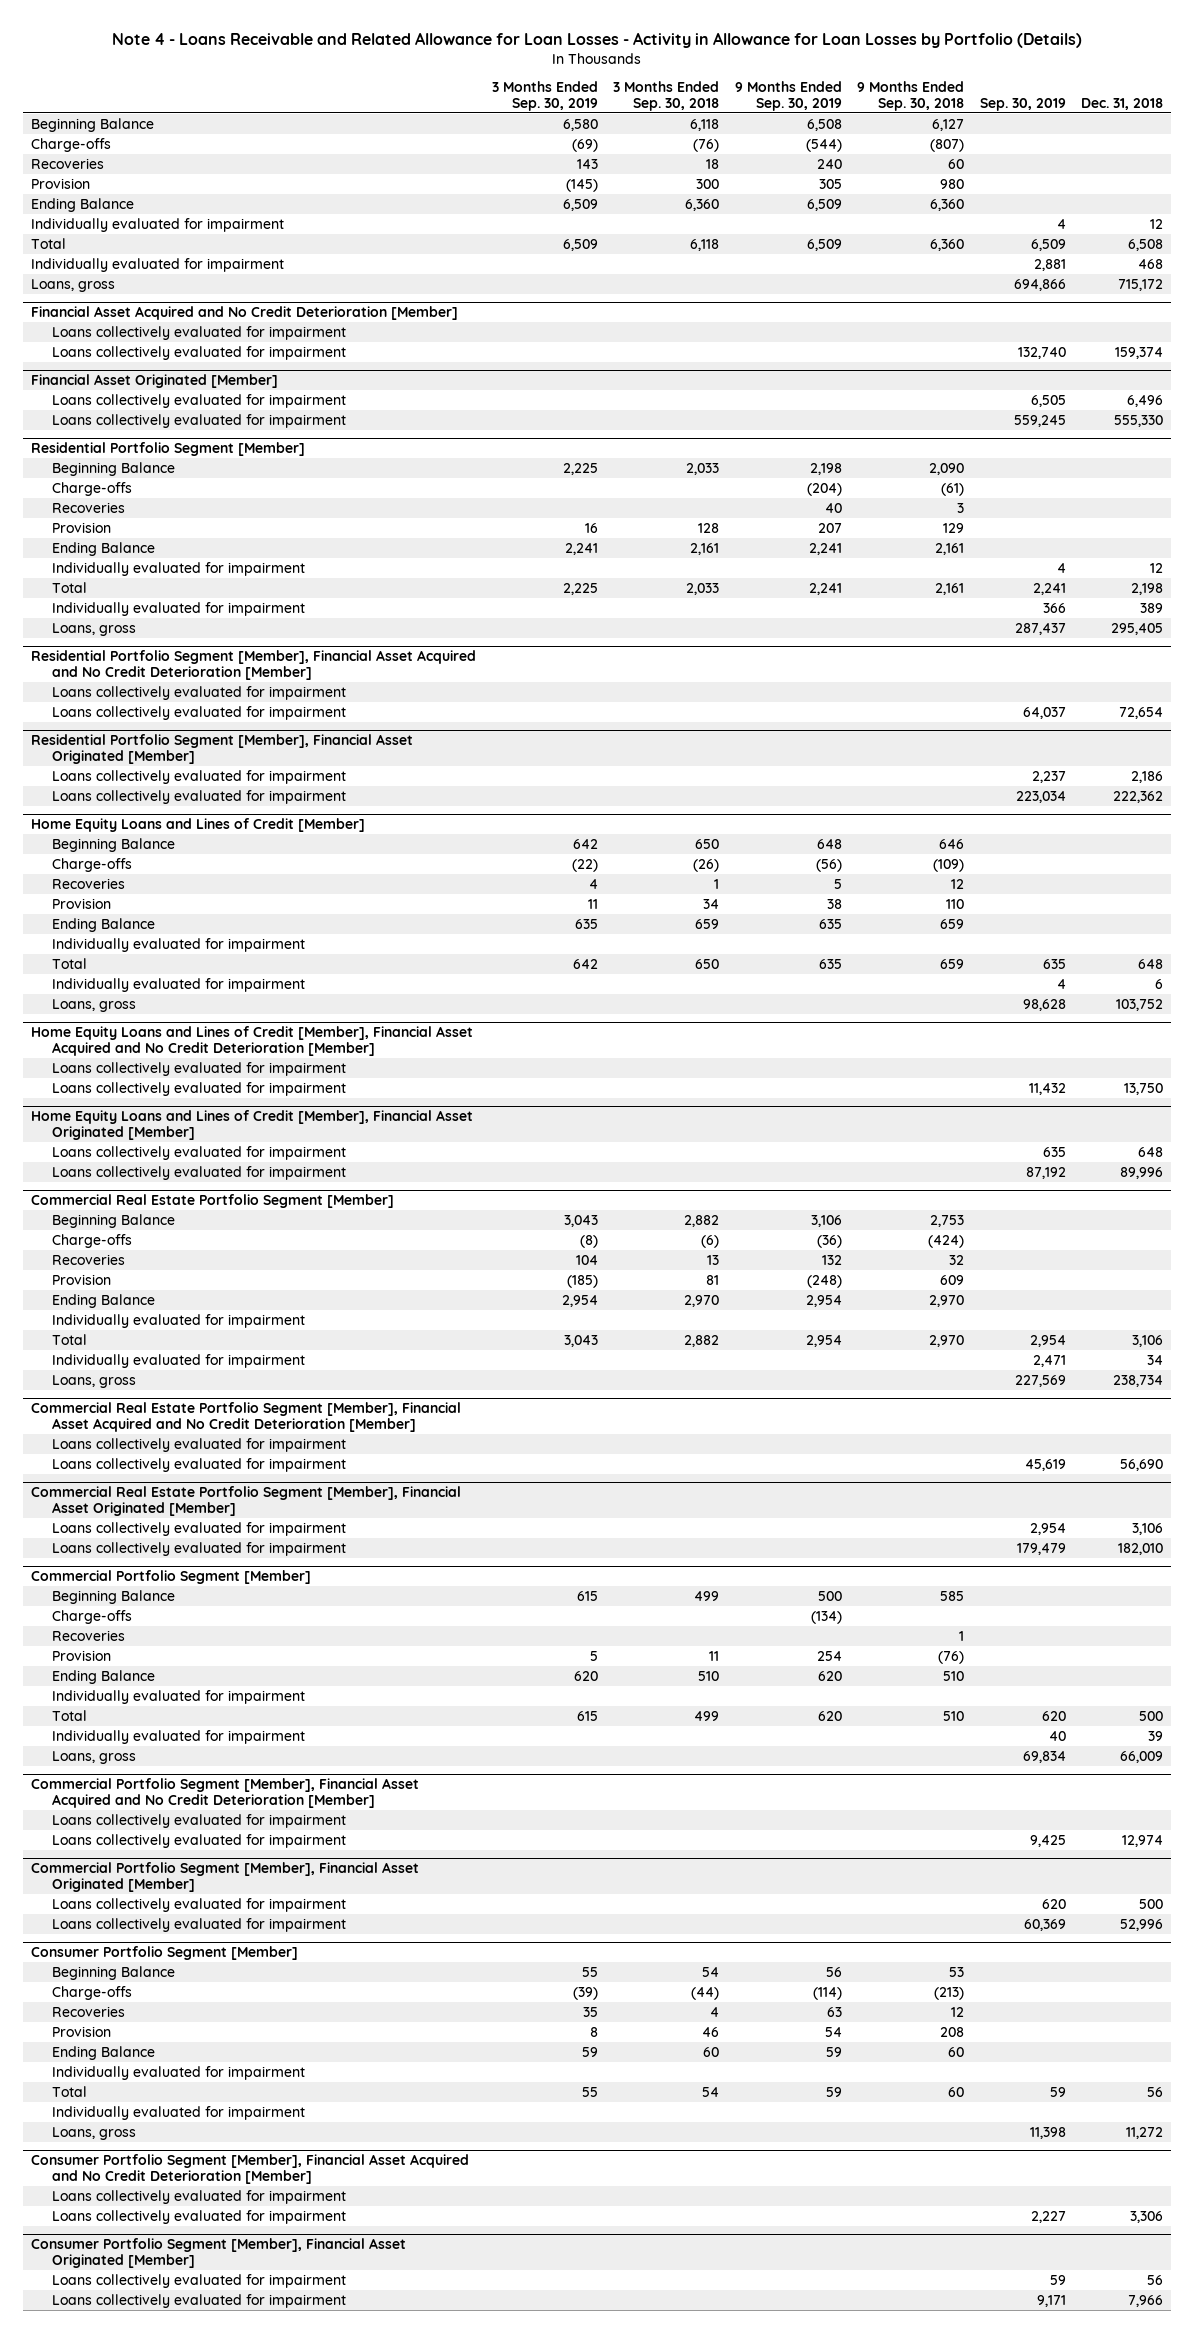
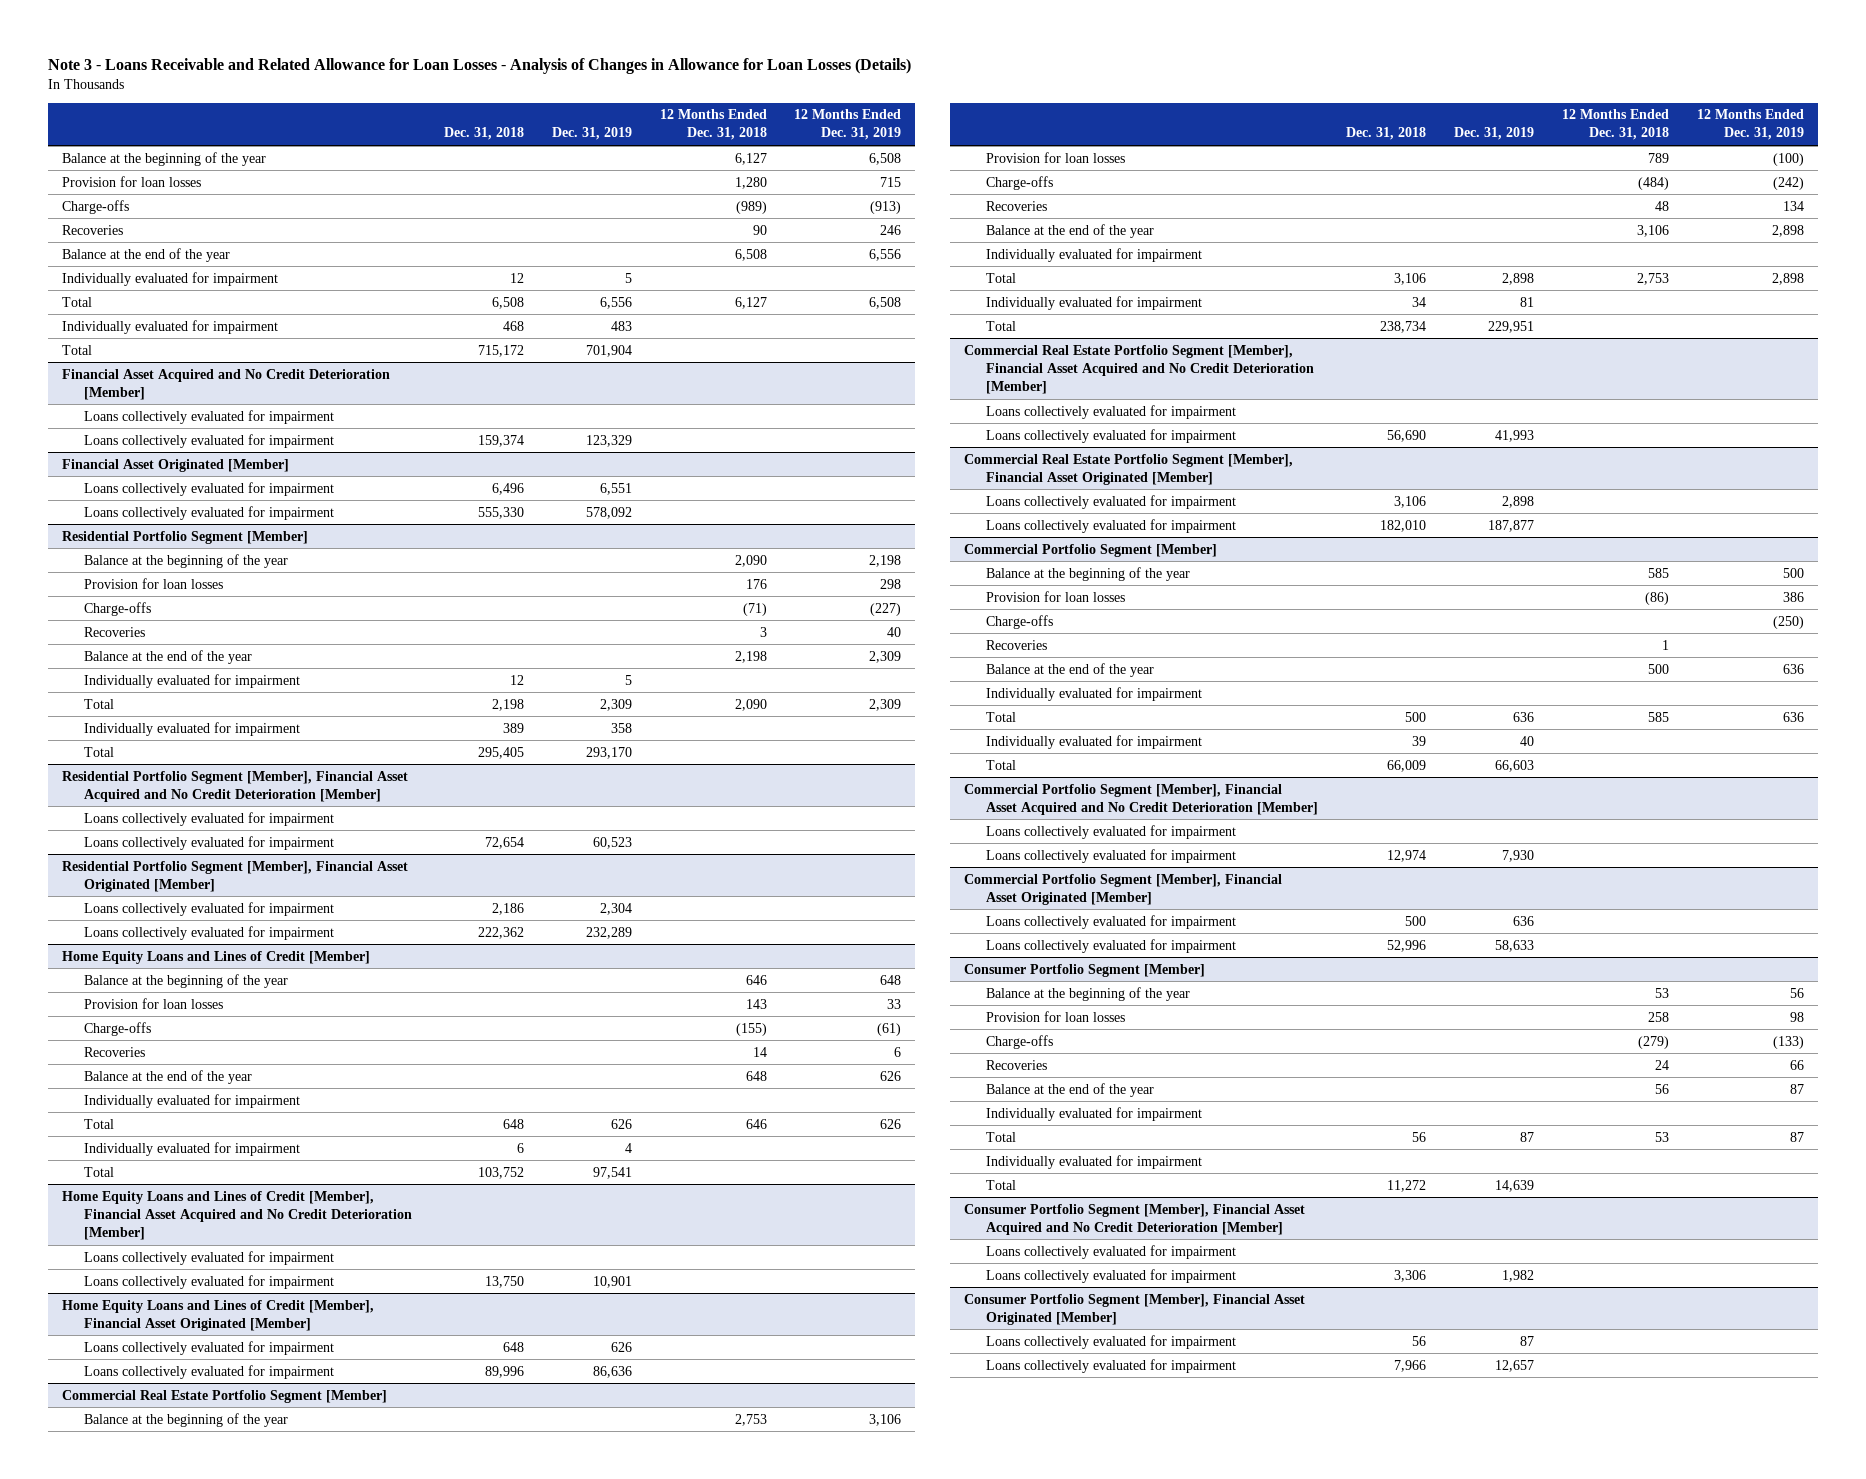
- Note 4 - Loans Receivable and Related Allowance for Loan Losses - Activity in Allowance for Loan Losses by Portfolio (Details)
+ Note 3 - Loans Receivable and Related Allowance for Loan Losses - Analysis of Changes in Allowance for Loan Losses (Details)
- | 3 Months Ended Sep. 30, 2019 | 3 Months Ended Sep. 30, 2018 | 9 Months Ended Sep. 30, 2019 | 9 Months Ended Sep. 30, 2018 | Sep. 30, 2019 | Dec. 31, 2018
+ | Dec. 31, 2018 | Dec. 31, 2019 | 12 Months Ended Dec. 31, 2018 | 12 Months Ended Dec. 31, 2019
- Beginning Balance | 6,580 | 6,118 | 6,508 | 6,127 | |
+ Balance at the beginning of the year | | | 6,127 | 6,508
+ Provision for loan losses | | | 1,280 | 715
- Provision | (145) | 300 | 305 | 980 | |
- Ending Balance | 6,509 | 6,360 | 6,509 | 6,360 | |
+ Balance at the end of the year | | | 6,508 | 6,556
- Loans, gross | | | | | 694,866 | 715,172
+ Total | 715,172 | 701,904 | |
@ Residential Portfolio Segment [Member]
- Beginning Balance | 2,225 | 2,033 | 2,198 | 2,090 | |
+ Balance at the beginning of the year | | | 2,090 | 2,198
+ Provision for loan losses | | | 176 | 298
- Provision | 16 | 128 | 207 | 129 | |
- Ending Balance | 2,241 | 2,161 | 2,241 | 2,161 | |
+ Balance at the end of the year | | | 2,198 | 2,309
- Loans, gross | | | | | 287,437 | 295,405
+ Total | 295,405 | 293,170 | |
@ Home Equity Loans and Lines of Credit [Member]
- Beginning Balance | 642 | 650 | 648 | 646 | |
+ Balance at the beginning of the year | | | 646 | 648
+ Provision for loan losses | | | 143 | 33
- Provision | 11 | 34 | 38 | 110 | |
- Ending Balance | 635 | 659 | 635 | 659 | |
+ Balance at the end of the year | | | 648 | 626
- Loans, gross | | | | | 98,628 | 103,752
+ Total | 103,752 | 97,541 | |
@ Commercial Real Estate Portfolio Segment [Member]
- Beginning Balance | 3,043 | 2,882 | 3,106 | 2,753 | |
+ Balance at the beginning of the year | | | 2,753 | 3,106
+ Provision for loan losses | | | 789 | (100)
- Provision | (185) | 81 | (248) | 609 | |
- Ending Balance | 2,954 | 2,970 | 2,954 | 2,970 | |
+ Balance at the end of the year | | | 3,106 | 2,898
- Loans, gross | | | | | 227,569 | 238,734
+ Total | 238,734 | 229,951 | |
@ Commercial Portfolio Segment [Member]
- Beginning Balance | 615 | 499 | 500 | 585 | |
+ Balance at the beginning of the year | | | 585 | 500
+ Provision for loan losses | | | (86) | 386
- Provision | 5 | 11 | 254 | (76) | |
- Ending Balance | 620 | 510 | 620 | 510 | |
+ Balance at the end of the year | | | 500 | 636
- Loans, gross | | | | | 69,834 | 66,009
+ Total | 66,009 | 66,603 | |
@ Consumer Portfolio Segment [Member]
- Beginning Balance | 55 | 54 | 56 | 53 | |
+ Balance at the beginning of the year | | | 53 | 56
+ Provision for loan losses | | | 258 | 98
- Provision | 8 | 46 | 54 | 208 | |
- Ending Balance | 59 | 60 | 59 | 60 | |
+ Balance at the end of the year | | | 56 | 87
- Loans, gross | | | | | 11,398 | 11,272
+ Total | 11,272 | 14,639 | |

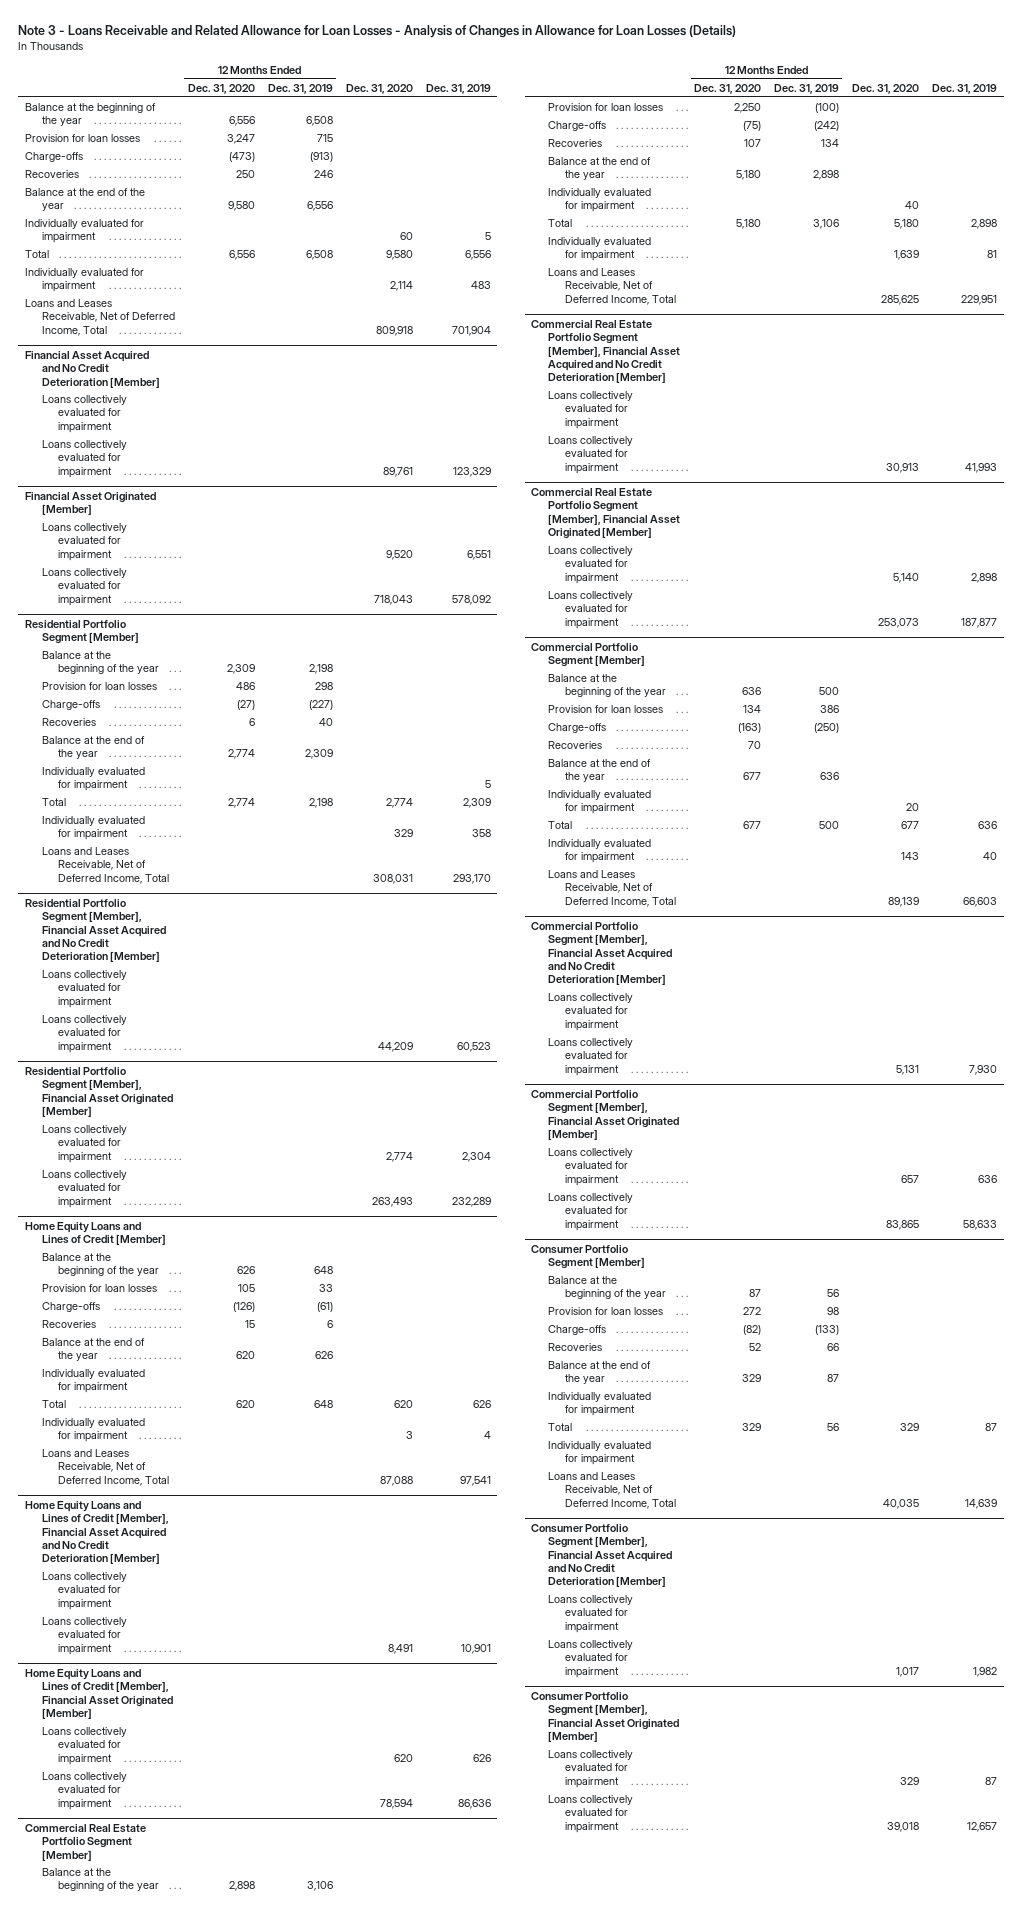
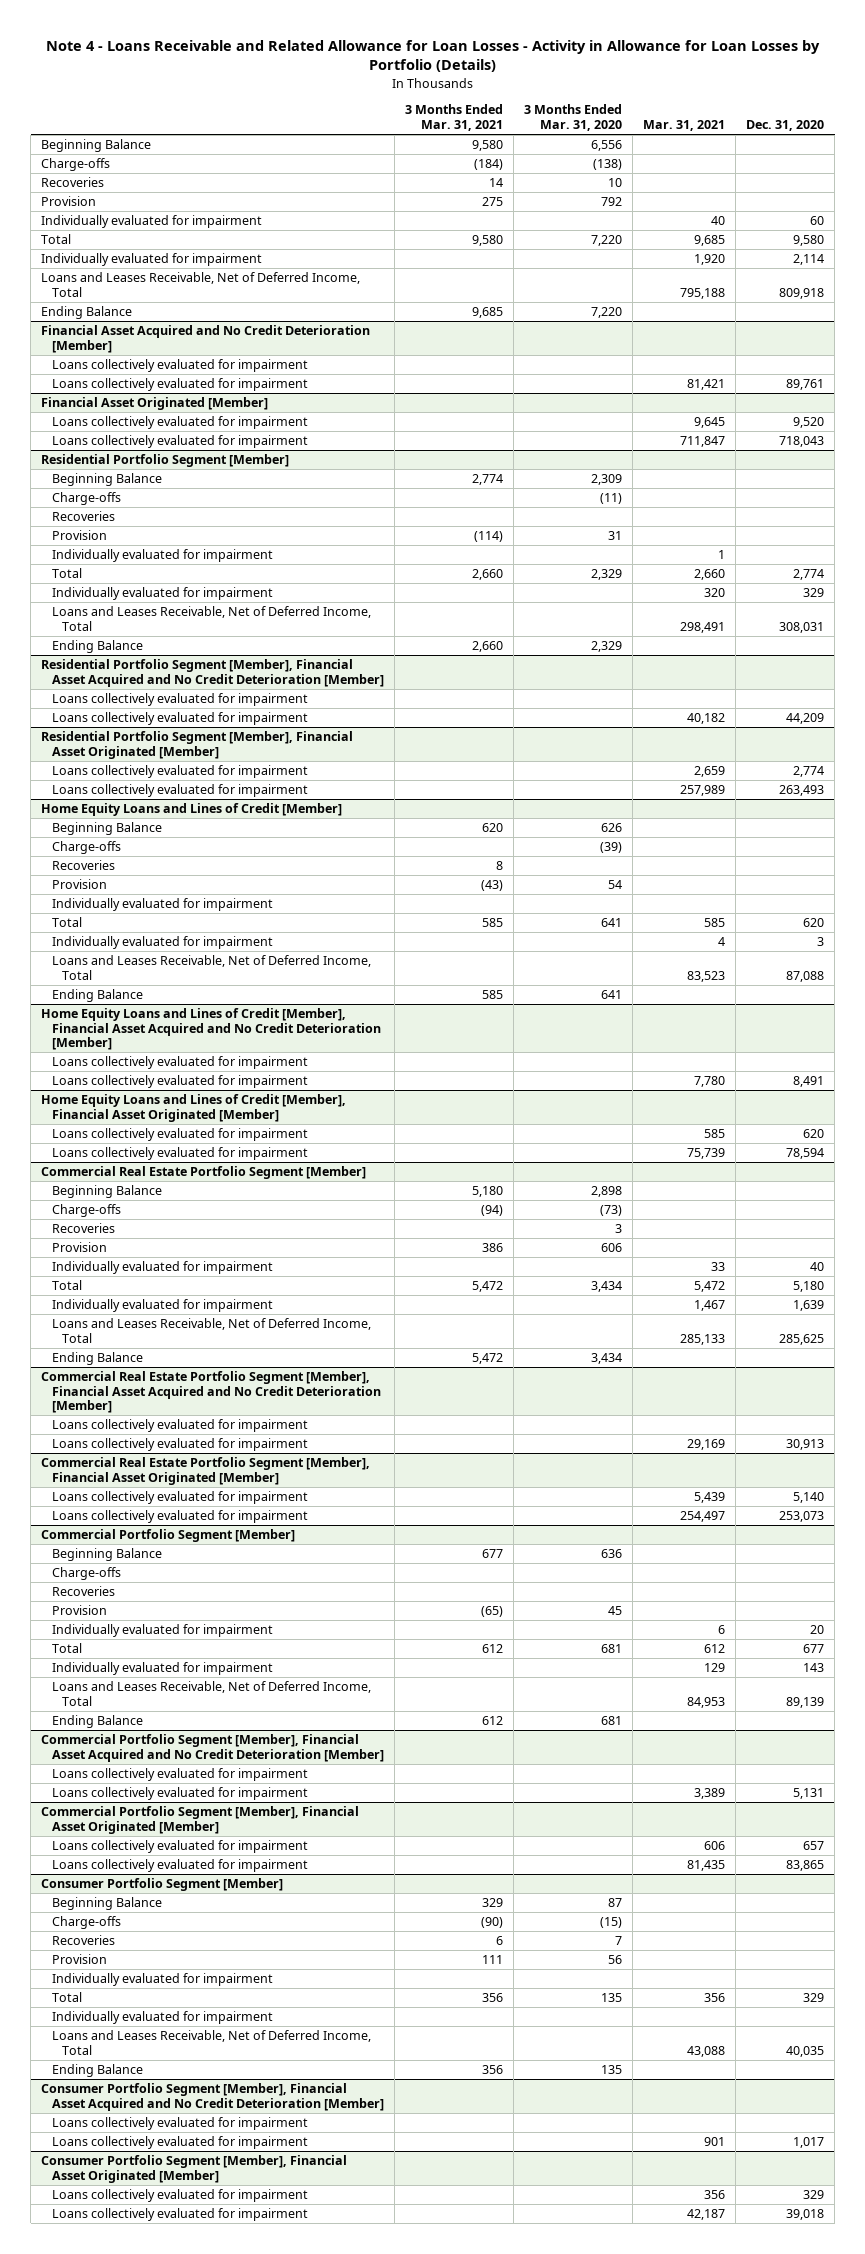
- Note 3 - Loans Receivable and Related Allowance for Loan Losses - Analysis of Changes in Allowance for Loan Losses (Details)
+ Note 4 - Loans Receivable and Related Allowance for Loan Losses - Activity in Allowance for Loan Losses by Portfolio (Details)
- | 12 Months Ended Dec. 31, 2020 | 12 Months Ended Dec. 31, 2019 | Dec. 31, 2020 | Dec. 31, 2019
+ | 3 Months Ended Mar. 31, 2021 | 3 Months Ended Mar. 31, 2020 | Mar. 31, 2021 | Dec. 31, 2020
- Balance at the beginning of the year | 6,556 | 6,508 | |
- Provision for loan losses | 3,247 | 715 | |
+ Beginning Balance | 9,580 | 6,556 | |
- Balance at the end of the year | 9,580 | 6,556 | |
+ Provision | 275 | 792 | |
+ Ending Balance | 9,685 | 7,220 | |
@ Residential Portfolio Segment [Member]
- Balance at the beginning of the year | 2,309 | 2,198 | |
- Provision for loan losses | 486 | 298 | |
+ Beginning Balance | 2,774 | 2,309 | |
- Balance at the end of the year | 2,774 | 2,309 | |
+ Provision | (114) | 31 | |
+ Ending Balance | 2,660 | 2,329 | |
@ Home Equity Loans and Lines of Credit [Member]
- Balance at the beginning of the year | 626 | 648 | |
- Provision for loan losses | 105 | 33 | |
+ Beginning Balance | 620 | 626 | |
- Balance at the end of the year | 620 | 626 | |
+ Provision | (43) | 54 | |
+ Ending Balance | 585 | 641 | |
@ Commercial Real Estate Portfolio Segment [Member]
- Balance at the beginning of the year | 2,898 | 3,106 | |
- Provision for loan losses | 2,250 | (100) | |
+ Beginning Balance | 5,180 | 2,898 | |
- Balance at the end of the year | 5,180 | 2,898 | |
+ Provision | 386 | 606 | |
+ Ending Balance | 5,472 | 3,434 | |
@ Commercial Portfolio Segment [Member]
- Balance at the beginning of the year | 636 | 500 | |
- Provision for loan losses | 134 | 386 | |
+ Beginning Balance | 677 | 636 | |
- Balance at the end of the year | 677 | 636 | |
+ Provision | (65) | 45 | |
+ Ending Balance | 612 | 681 | |
@ Consumer Portfolio Segment [Member]
- Balance at the beginning of the year | 87 | 56 | |
- Provision for loan losses | 272 | 98 | |
+ Beginning Balance | 329 | 87 | |
- Balance at the end of the year | 329 | 87 | |
+ Provision | 111 | 56 | |
+ Ending Balance | 356 | 135 | |

